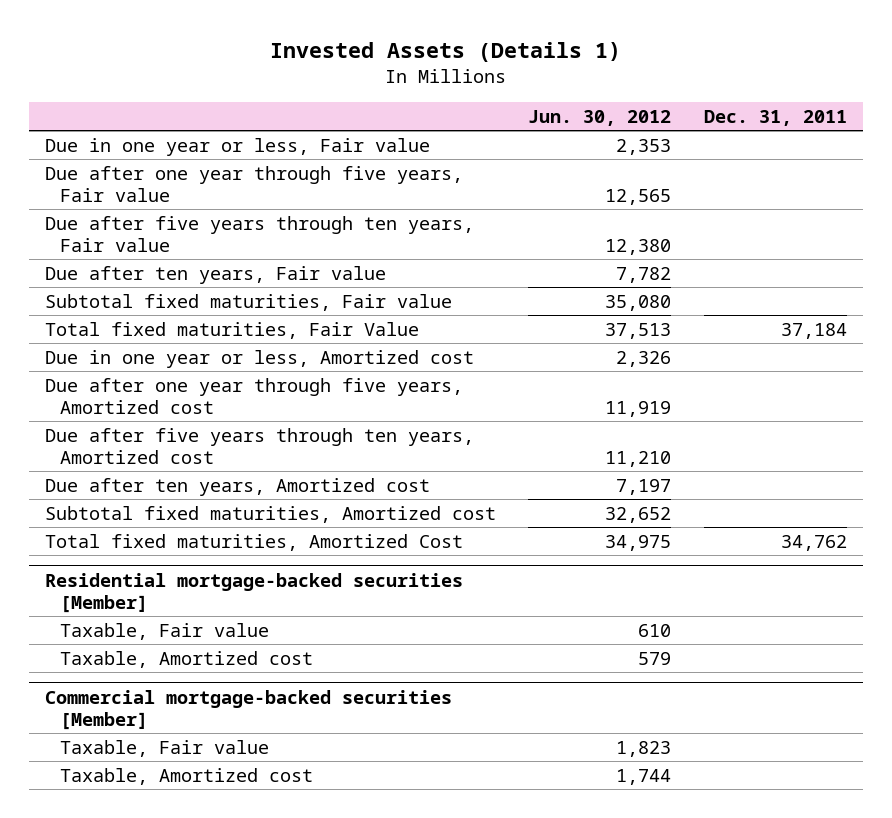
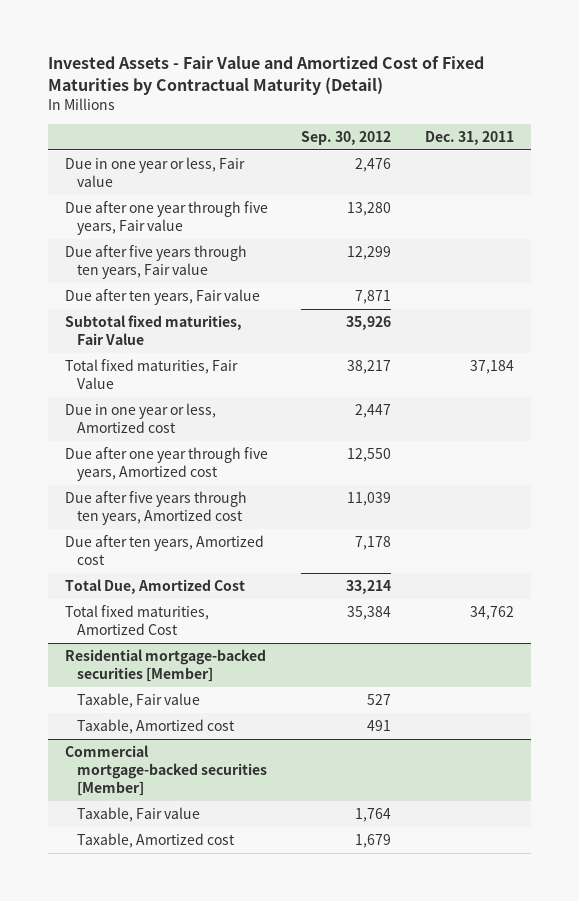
- Invested Assets (Details 1)
+ Invested Assets - Fair Value and Amortized Cost of Fixed Maturities by Contractual Maturity (Detail)
- | Jun. 30, 2012 | Dec. 31, 2011
+ | Sep. 30, 2012 | Dec. 31, 2011
- Subtotal fixed maturities, Fair value | 35,080 |
+ Subtotal fixed maturities, Fair Value | 35,926 |
- Subtotal fixed maturities, Amortized cost | 32,652 |
+ Total Due, Amortized Cost | 33,214 |

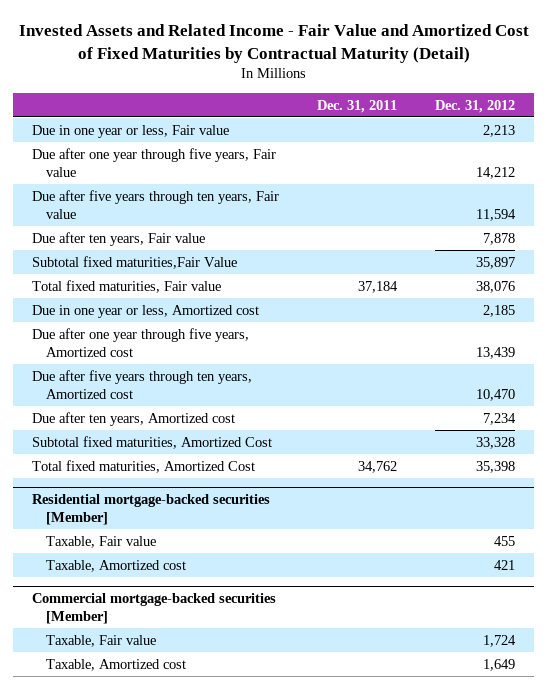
- Invested Assets - Fair Value and Amortized Cost of Fixed Maturities by Contractual Maturity (Detail)
+ Invested Assets and Related Income - Fair Value and Amortized Cost of Fixed Maturities by Contractual Maturity (Detail)
- | Sep. 30, 2012 | Dec. 31, 2011
+ | Dec. 31, 2011 | Dec. 31, 2012
- Subtotal fixed maturities, Fair Value | 35,926 |
- Total fixed maturities, Fair Value | 38,217 | 37,184
+ Subtotal fixed maturities,Fair Value | | 35,897
+ Total fixed maturities, Fair value | 37,184 | 38,076
- Total Due, Amortized Cost | 33,214 |
+ Subtotal fixed maturities, Amortized Cost | | 33,328

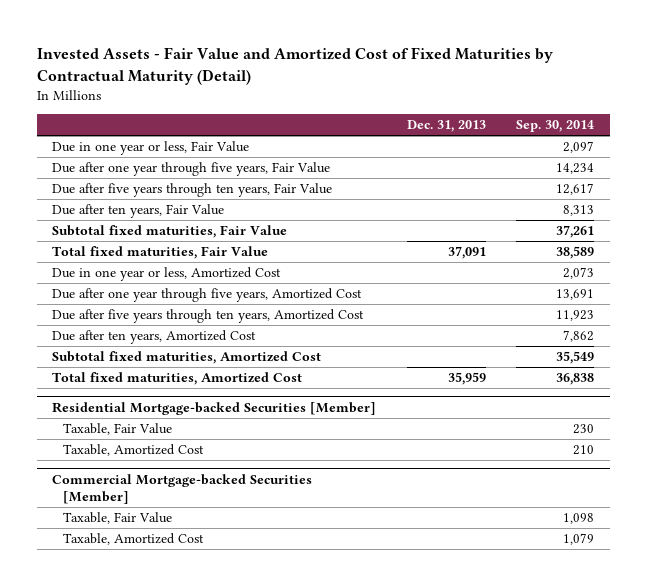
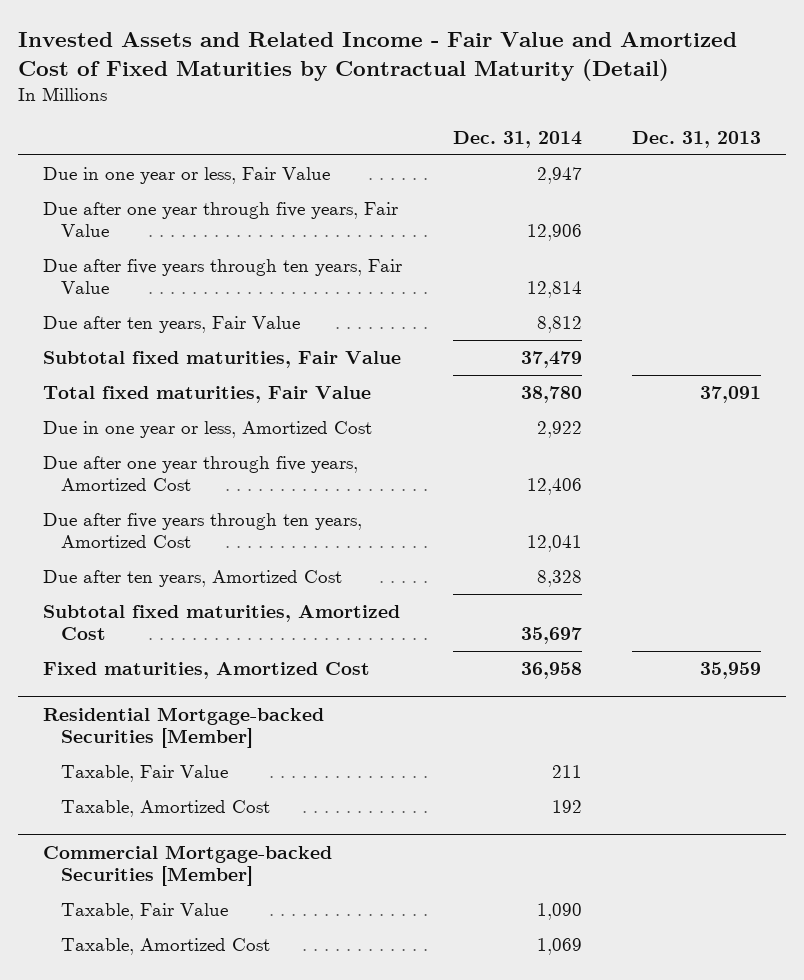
- Invested Assets - Fair Value and Amortized Cost of Fixed Maturities by Contractual Maturity (Detail)
+ Invested Assets and Related Income - Fair Value and Amortized Cost of Fixed Maturities by Contractual Maturity (Detail)
- | Dec. 31, 2013 | Sep. 30, 2014
+ | Dec. 31, 2014 | Dec. 31, 2013
- Total fixed maturities, Amortized Cost | 35,959 | 36,838
+ Fixed maturities, Amortized Cost | 36,958 | 35,959

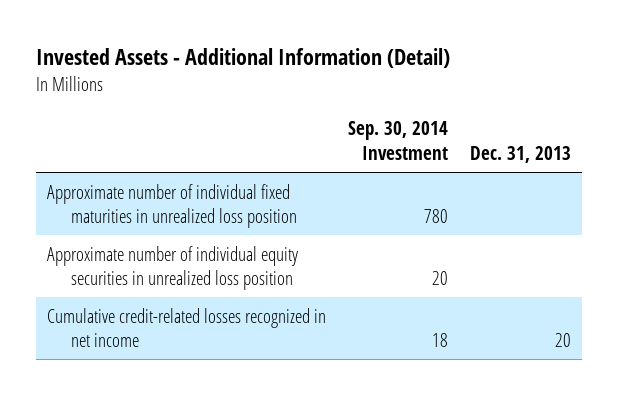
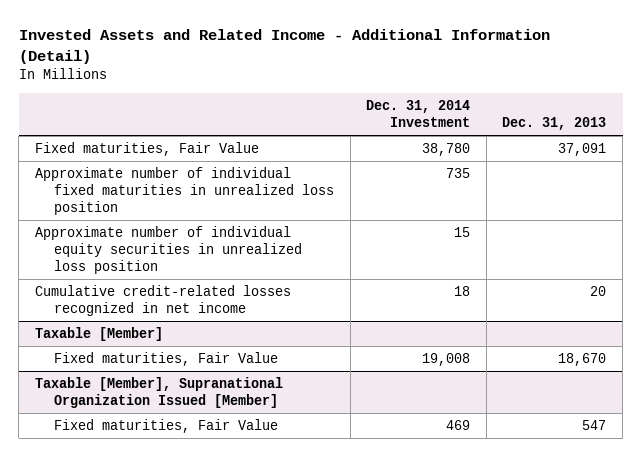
- Invested Assets - Additional Information (Detail)
+ Invested Assets and Related Income - Additional Information (Detail)
- | Sep. 30, 2014 Investment | Dec. 31, 2013
+ | Dec. 31, 2014 Investment | Dec. 31, 2013
+ Fixed maturities, Fair Value | 38,780 | 37,091
+ Taxable [Member]
+ Fixed maturities, Fair Value | 19,008 | 18,670
+ Taxable [Member], Supranational Organization Issued [Member]
+ Fixed maturities, Fair Value | 469 | 547

